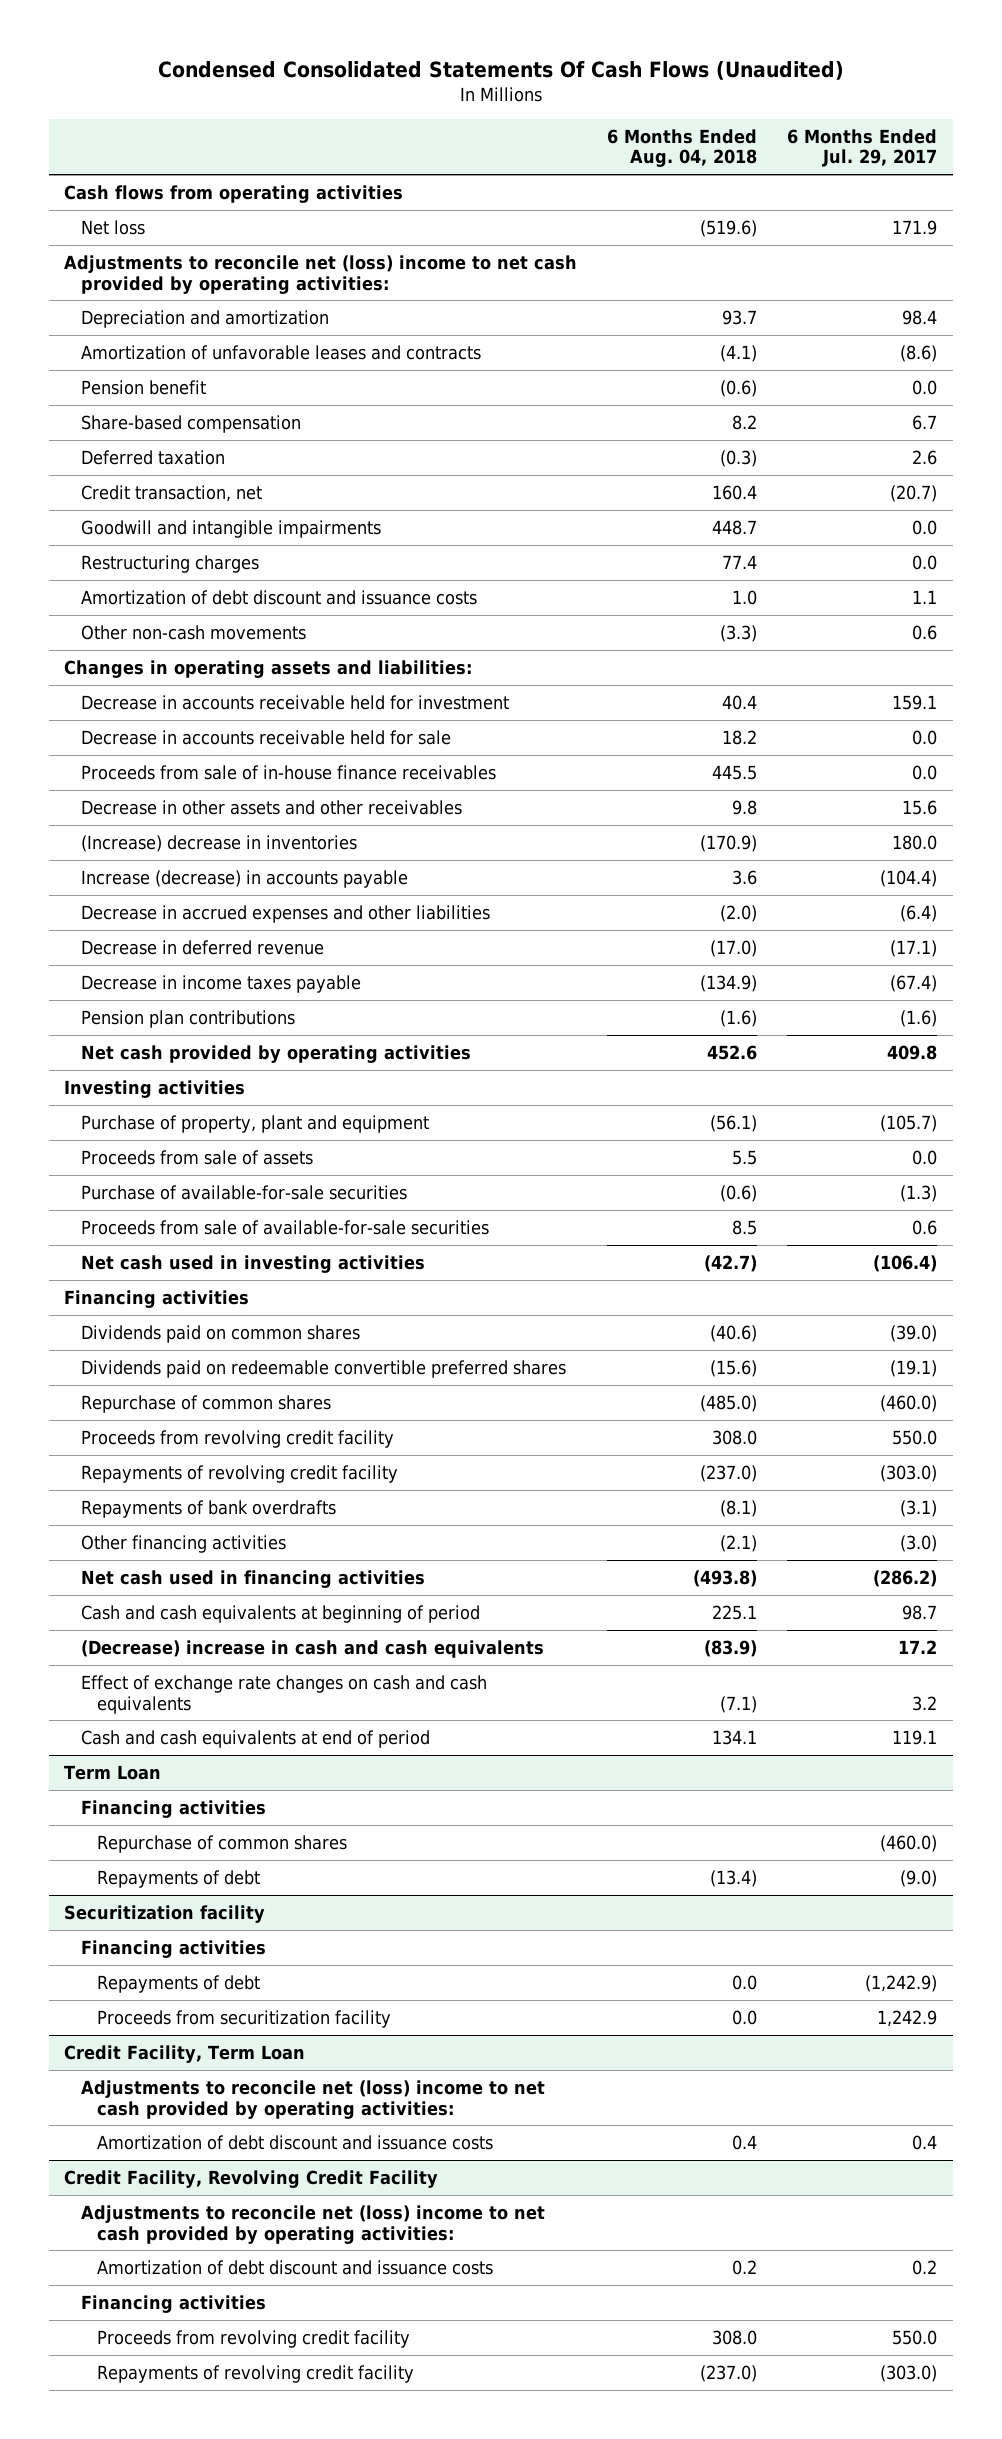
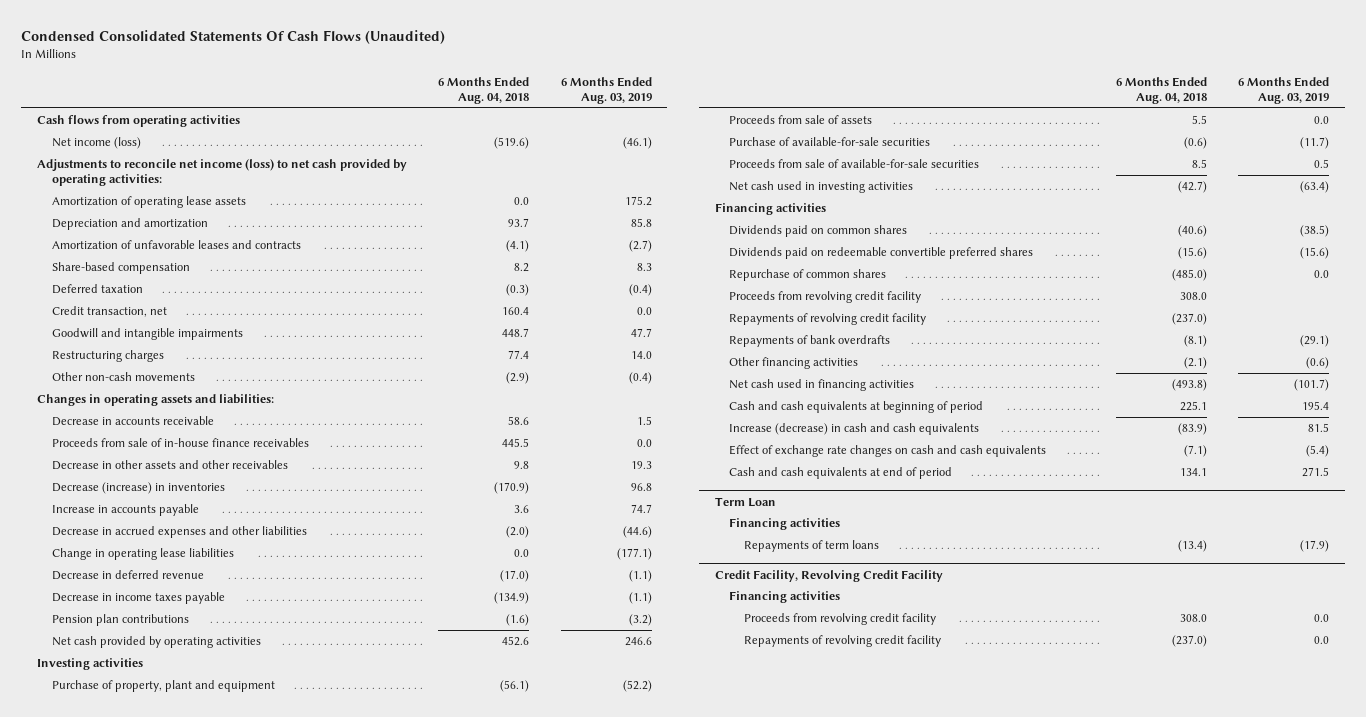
- | 6 Months Ended Aug. 04, 2018 | 6 Months Ended Jul. 29, 2017
+ | 6 Months Ended Aug. 04, 2018 | 6 Months Ended Aug. 03, 2019
- Net loss | (519.6) | 171.9
- Adjustments to reconcile net (loss) income to net cash provided by operating activities:
+ Net income (loss) | (519.6) | (46.1)
+ Adjustments to reconcile net income (loss) to net cash provided by operating activities:
+ Amortization of operating lease assets | 0.0 | 175.2
- Pension benefit | (0.6) | 0.0
- Amortization of debt discount and issuance costs | 1.0 | 1.1
- Other non-cash movements | (3.3) | 0.6
+ Other non-cash movements | (2.9) | (0.4)
- Decrease in accounts receivable held for investment | 40.4 | 159.1
- Decrease in accounts receivable held for sale | 18.2 | 0.0
+ Decrease in accounts receivable | 58.6 | 1.5
- (Increase) decrease in inventories | (170.9) | 180.0
- Increase (decrease) in accounts payable | 3.6 | (104.4)
+ Decrease (increase) in inventories | (170.9) | 96.8
+ Increase in accounts payable | 3.6 | 74.7
+ Change in operating lease liabilities | 0.0 | (177.1)
- (Decrease) increase in cash and cash equivalents | (83.9) | 17.2
+ Increase (decrease) in cash and cash equivalents | (83.9) | 81.5
@ Term Loan
- Repurchase of common shares | | (460.0)
- Repayments of debt | (13.4) | (9.0)
- Securitization facility
- Financing activities
- Repayments of debt | 0.0 | (1,242.9)
- Proceeds from securitization facility | 0.0 | 1,242.9
- Credit Facility, Term Loan
- Adjustments to reconcile net (loss) income to net cash provided by operating activities:
- Amortization of debt discount and issuance costs | 0.4 | 0.4
@ Term Loan
+ Repayments of term loans | (13.4) | (17.9)
@ Credit Facility, Revolving Credit Facility
- Adjustments to reconcile net (loss) income to net cash provided by operating activities:
- Amortization of debt discount and issuance costs | 0.2 | 0.2

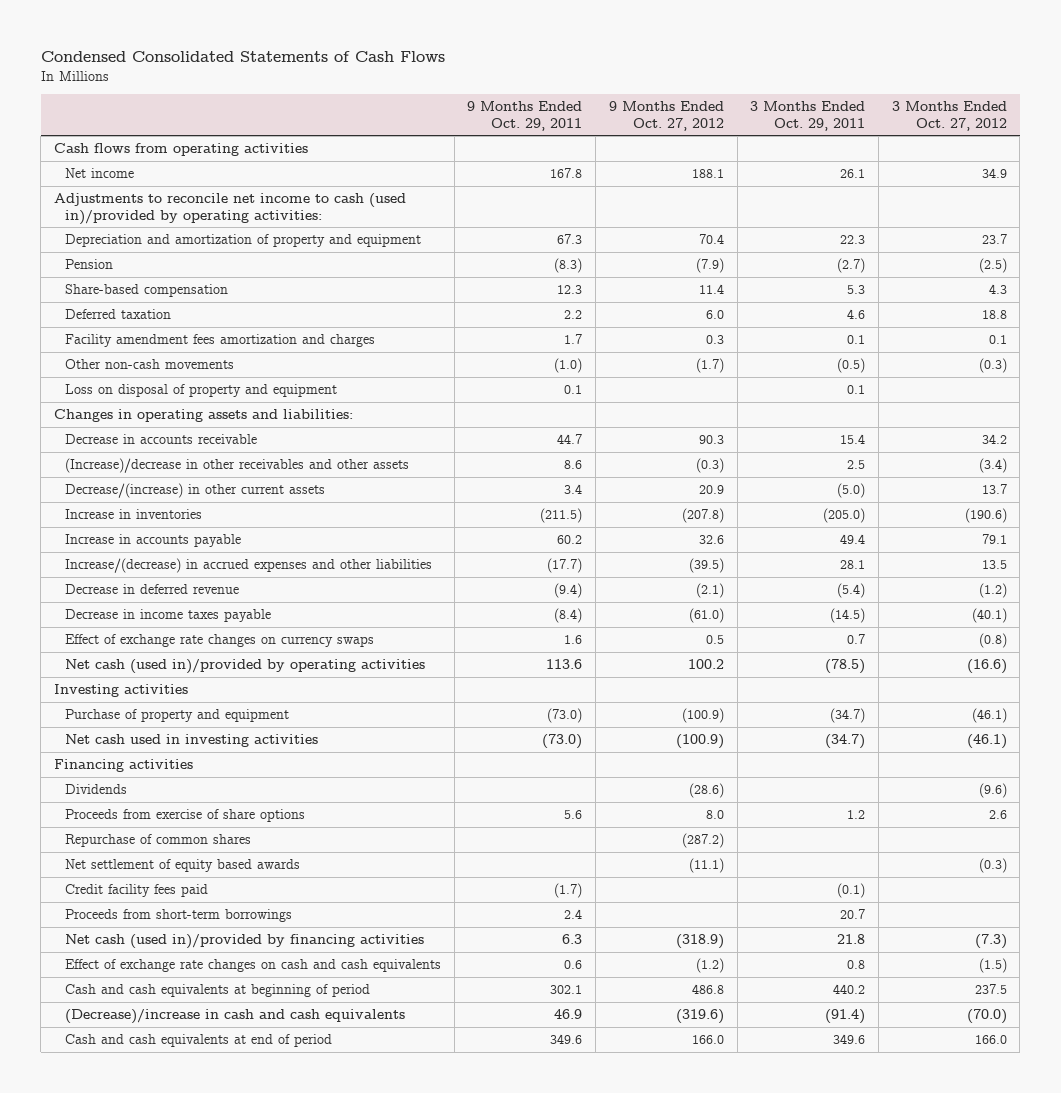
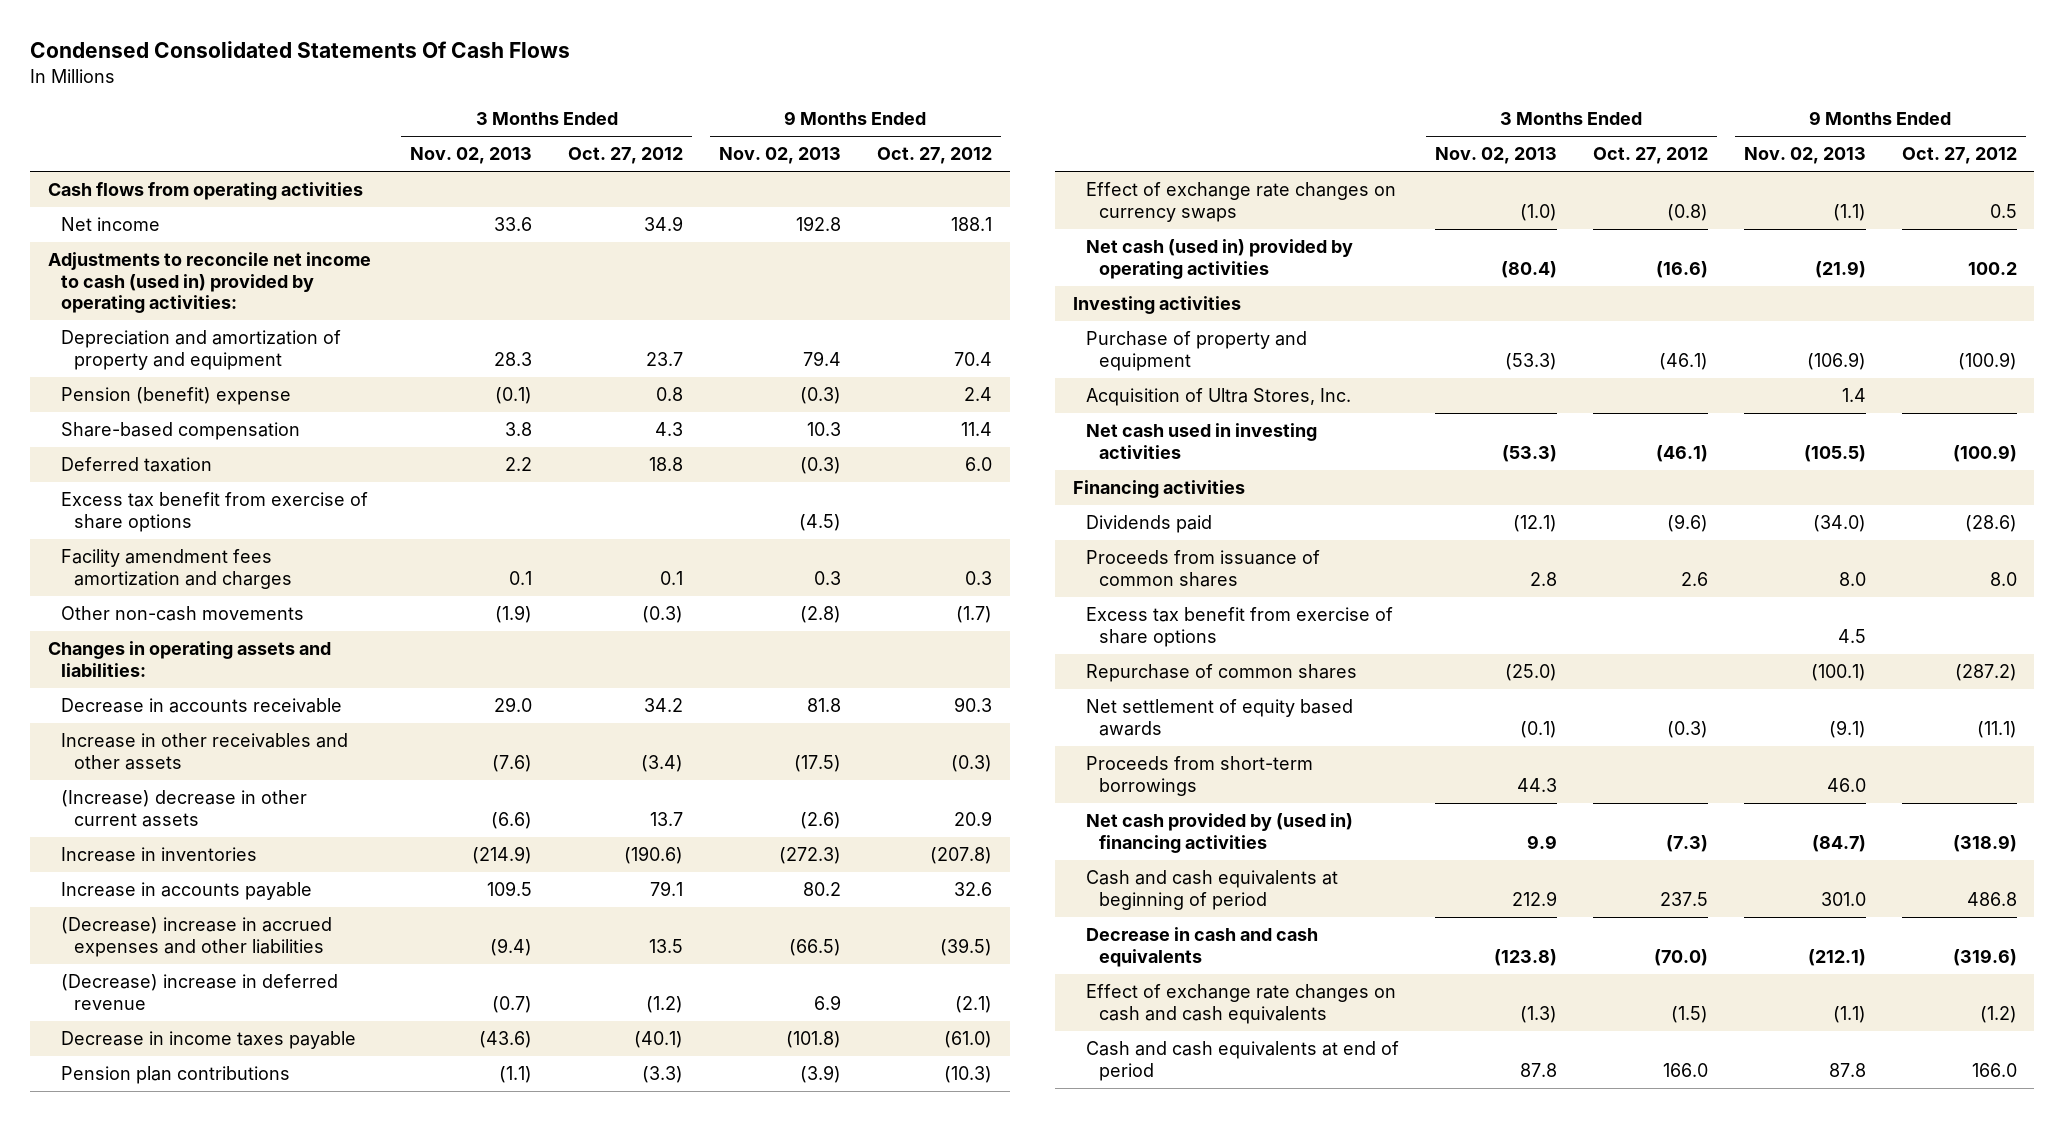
- Condensed Consolidated Statements of Cash Flows
+ Condensed Consolidated Statements Of Cash Flows
- | 9 Months Ended Oct. 29, 2011 | 9 Months Ended Oct. 27, 2012 | 3 Months Ended Oct. 29, 2011 | 3 Months Ended Oct. 27, 2012
+ | 3 Months Ended Nov. 02, 2013 | 3 Months Ended Oct. 27, 2012 | 9 Months Ended Nov. 02, 2013 | 9 Months Ended Oct. 27, 2012
- Adjustments to reconcile net income to cash (used in)/provided by operating activities:
+ Adjustments to reconcile net income to cash (used in) provided by operating activities:
- Pension | (8.3) | (7.9) | (2.7) | (2.5)
+ Pension (benefit) expense | (0.1) | 0.8 | (0.3) | 2.4
+ Excess tax benefit from exercise of share options | | | (4.5) |
- Loss on disposal of property and equipment | 0.1 | | 0.1 |
- (Increase)/decrease in other receivables and other assets | 8.6 | (0.3) | 2.5 | (3.4)
- Decrease/(increase) in other current assets | 3.4 | 20.9 | (5.0) | 13.7
+ Increase in other receivables and other assets | (7.6) | (3.4) | (17.5) | (0.3)
+ (Increase) decrease in other current assets | (6.6) | 13.7 | (2.6) | 20.9
- Increase/(decrease) in accrued expenses and other liabilities | (17.7) | (39.5) | 28.1 | 13.5
- Decrease in deferred revenue | (9.4) | (2.1) | (5.4) | (1.2)
+ (Decrease) increase in accrued expenses and other liabilities | (9.4) | 13.5 | (66.5) | (39.5)
+ (Decrease) increase in deferred revenue | (0.7) | (1.2) | 6.9 | (2.1)
+ Pension plan contributions | (1.1) | (3.3) | (3.9) | (10.3)
- Net cash (used in)/provided by operating activities | 113.6 | 100.2 | (78.5) | (16.6)
+ Net cash (used in) provided by operating activities | (80.4) | (16.6) | (21.9) | 100.2
+ Acquisition of Ultra Stores, Inc. | | | 1.4 |
- Dividends | | (28.6) | | (9.6)
- Proceeds from exercise of share options | 5.6 | 8.0 | 1.2 | 2.6
+ Dividends paid | (12.1) | (9.6) | (34.0) | (28.6)
+ Proceeds from issuance of common shares | 2.8 | 2.6 | 8.0 | 8.0
+ Excess tax benefit from exercise of share options | | | 4.5 |
- Credit facility fees paid | (1.7) | | (0.1) |
- Net cash (used in)/provided by financing activities | 6.3 | (318.9) | 21.8 | (7.3)
+ Net cash provided by (used in) financing activities | 9.9 | (7.3) | (84.7) | (318.9)
- (Decrease)/increase in cash and cash equivalents | 46.9 | (319.6) | (91.4) | (70.0)
+ Decrease in cash and cash equivalents | (123.8) | (70.0) | (212.1) | (319.6)
moved down: Effect of exchange rate changes on cash and cash equivalents | (1.3) | (1.5) | (1.1) | (1.2)

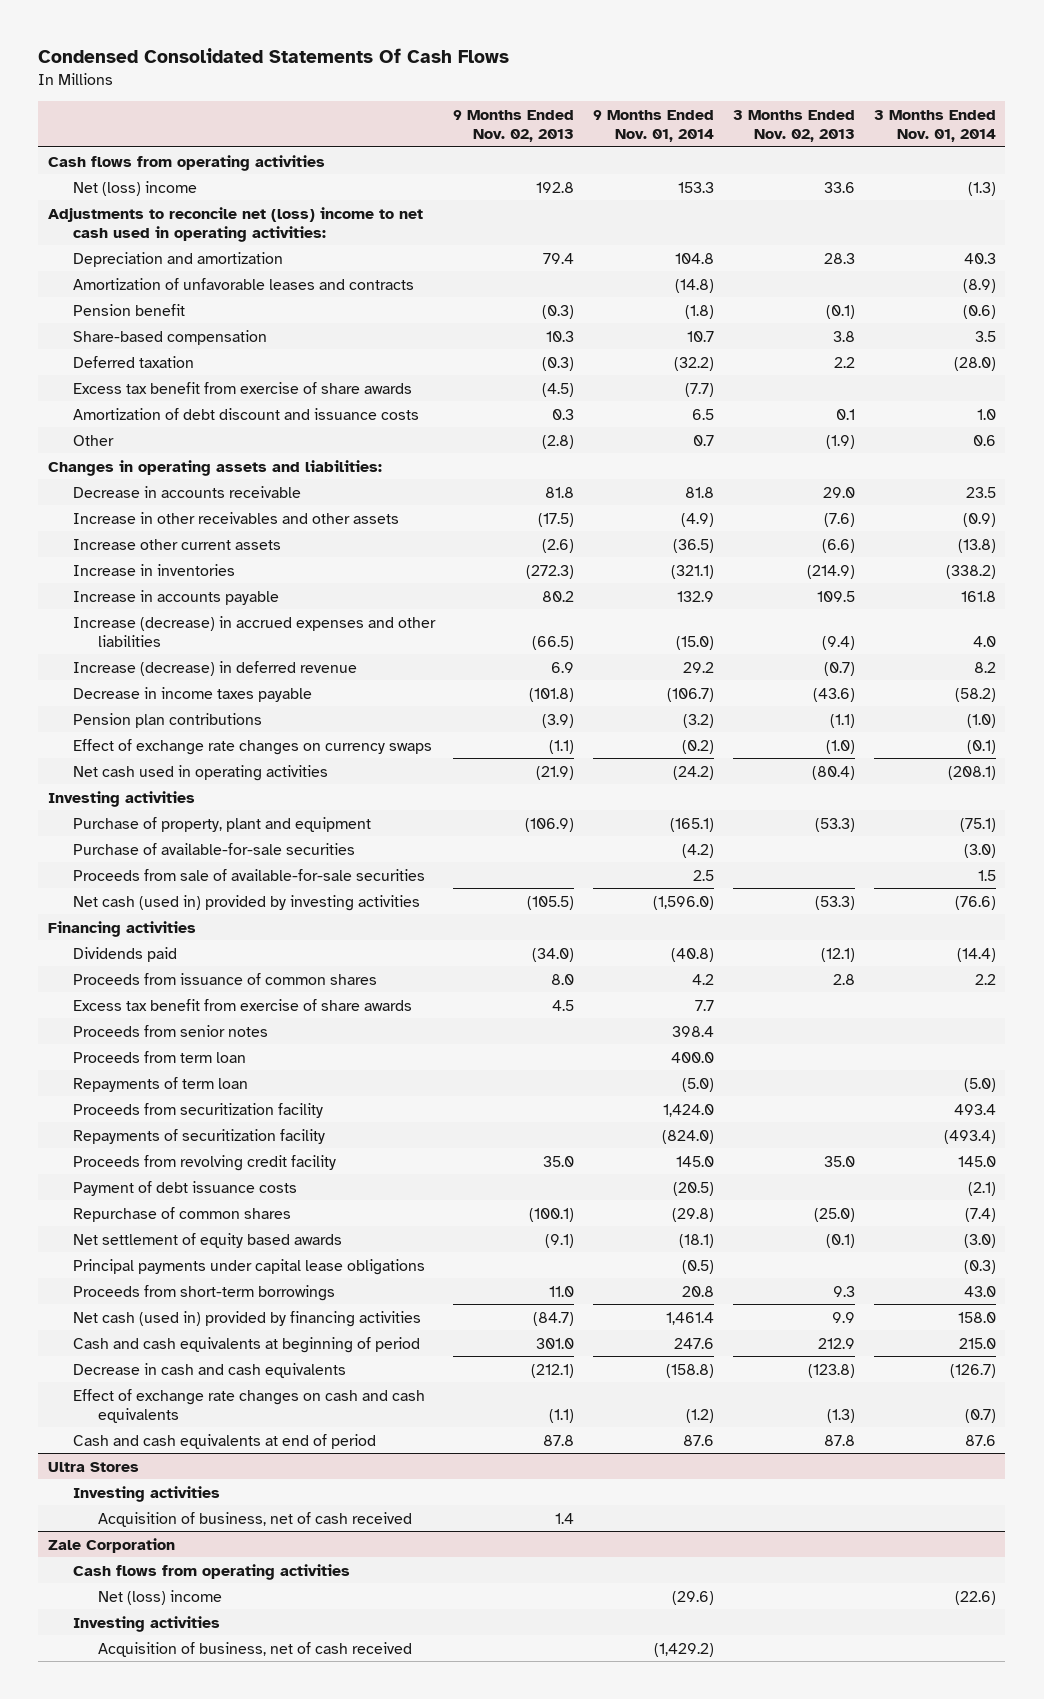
- | 3 Months Ended Nov. 02, 2013 | 3 Months Ended Oct. 27, 2012 | 9 Months Ended Nov. 02, 2013 | 9 Months Ended Oct. 27, 2012
+ | 9 Months Ended Nov. 02, 2013 | 9 Months Ended Nov. 01, 2014 | 3 Months Ended Nov. 02, 2013 | 3 Months Ended Nov. 01, 2014
- Net income | 33.6 | 34.9 | 192.8 | 188.1
- Adjustments to reconcile net income to cash (used in) provided by operating activities:
- Depreciation and amortization of property and equipment | 28.3 | 23.7 | 79.4 | 70.4
- Pension (benefit) expense | (0.1) | 0.8 | (0.3) | 2.4
+ Net (loss) income | 192.8 | 153.3 | 33.6 | (1.3)
+ Adjustments to reconcile net (loss) income to net cash used in operating activities:
+ Depreciation and amortization | 79.4 | 104.8 | 28.3 | 40.3
+ Amortization of unfavorable leases and contracts | | (14.8) | | (8.9)
+ Pension benefit | (0.3) | (1.8) | (0.1) | (0.6)
- Excess tax benefit from exercise of share options | | | (4.5) |
- Facility amendment fees amortization and charges | 0.1 | 0.1 | 0.3 | 0.3
- Other non-cash movements | (1.9) | (0.3) | (2.8) | (1.7)
+ Excess tax benefit from exercise of share awards | (4.5) | (7.7) | |
+ Amortization of debt discount and issuance costs | 0.3 | 6.5 | 0.1 | 1.0
+ Other | (2.8) | 0.7 | (1.9) | 0.6
- (Increase) decrease in other current assets | (6.6) | 13.7 | (2.6) | 20.9
+ Increase other current assets | (2.6) | (36.5) | (6.6) | (13.8)
- (Decrease) increase in accrued expenses and other liabilities | (9.4) | 13.5 | (66.5) | (39.5)
- (Decrease) increase in deferred revenue | (0.7) | (1.2) | 6.9 | (2.1)
+ Increase (decrease) in accrued expenses and other liabilities | (66.5) | (15.0) | (9.4) | 4.0
+ Increase (decrease) in deferred revenue | 6.9 | 29.2 | (0.7) | 8.2
- Net cash (used in) provided by operating activities | (80.4) | (16.6) | (21.9) | 100.2
+ Net cash used in operating activities | (21.9) | (24.2) | (80.4) | (208.1)
- Purchase of property and equipment | (53.3) | (46.1) | (106.9) | (100.9)
- Acquisition of Ultra Stores, Inc. | | | 1.4 |
- Net cash used in investing activities | (53.3) | (46.1) | (105.5) | (100.9)
+ Purchase of property, plant and equipment | (106.9) | (165.1) | (53.3) | (75.1)
+ Purchase of available-for-sale securities | | (4.2) | | (3.0)
+ Proceeds from sale of available-for-sale securities | | 2.5 | | 1.5
+ Net cash (used in) provided by investing activities | (105.5) | (1,596.0) | (53.3) | (76.6)
- Excess tax benefit from exercise of share options | | | 4.5 |
+ Excess tax benefit from exercise of share awards | 4.5 | 7.7 | |
+ Proceeds from senior notes | | 398.4 | |
+ Proceeds from term loan | | 400.0 | |
+ Repayments of term loan | | (5.0) | | (5.0)
+ Proceeds from securitization facility | | 1,424.0 | | 493.4
+ Repayments of securitization facility | | (824.0) | | (493.4)
+ Proceeds from revolving credit facility | 35.0 | 145.0 | 35.0 | 145.0
+ Payment of debt issuance costs | | (20.5) | | (2.1)
- Proceeds from short-term borrowings | 44.3 | | 46.0 |
- Net cash provided by (used in) financing activities | 9.9 | (7.3) | (84.7) | (318.9)
+ Principal payments under capital lease obligations | | (0.5) | | (0.3)
+ Proceeds from short-term borrowings | 11.0 | 20.8 | 9.3 | 43.0
+ Net cash (used in) provided by financing activities | (84.7) | 1,461.4 | 9.9 | 158.0
+ Ultra Stores
+ Investing activities
+ Acquisition of business, net of cash received | 1.4 | | |
+ Zale Corporation
+ Cash flows from operating activities
+ Net (loss) income | | (29.6) | | (22.6)
+ Investing activities
+ Acquisition of business, net of cash received | | (1,429.2) | |

